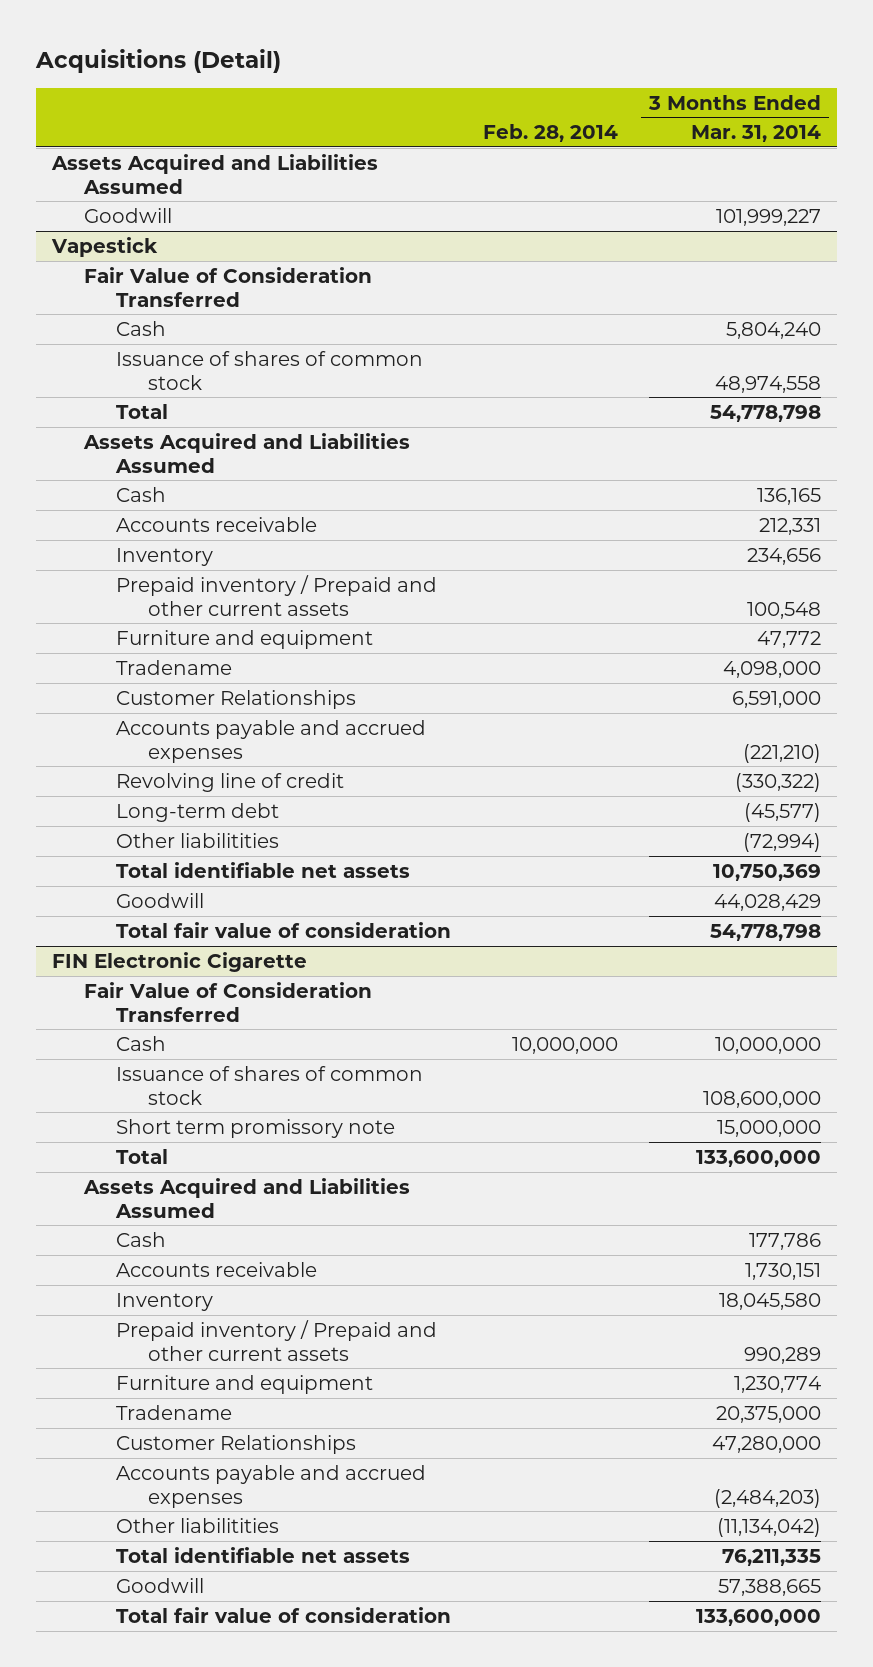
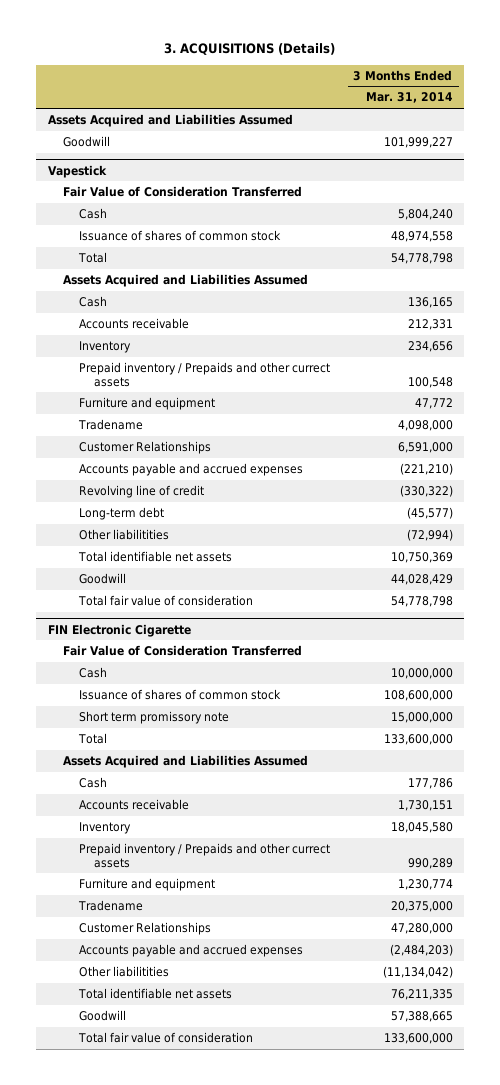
- Acquisitions (Detail)
+ 3. ACQUISITIONS (Details)
- | Feb. 28, 2014 | 3 Months Ended Mar. 31, 2014
+ | 3 Months Ended Mar. 31, 2014
@ Vapestick
- Prepaid inventory / Prepaid and other current assets | | 100,548
+ Prepaid inventory / Prepaids and other currect assets | 100,548
@ FIN Electronic Cigarette
- Prepaid inventory / Prepaid and other current assets | | 990,289
+ Prepaid inventory / Prepaids and other currect assets | 990,289

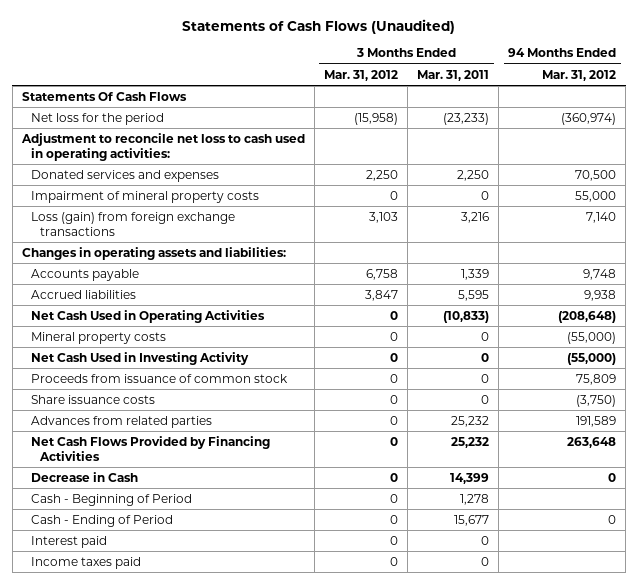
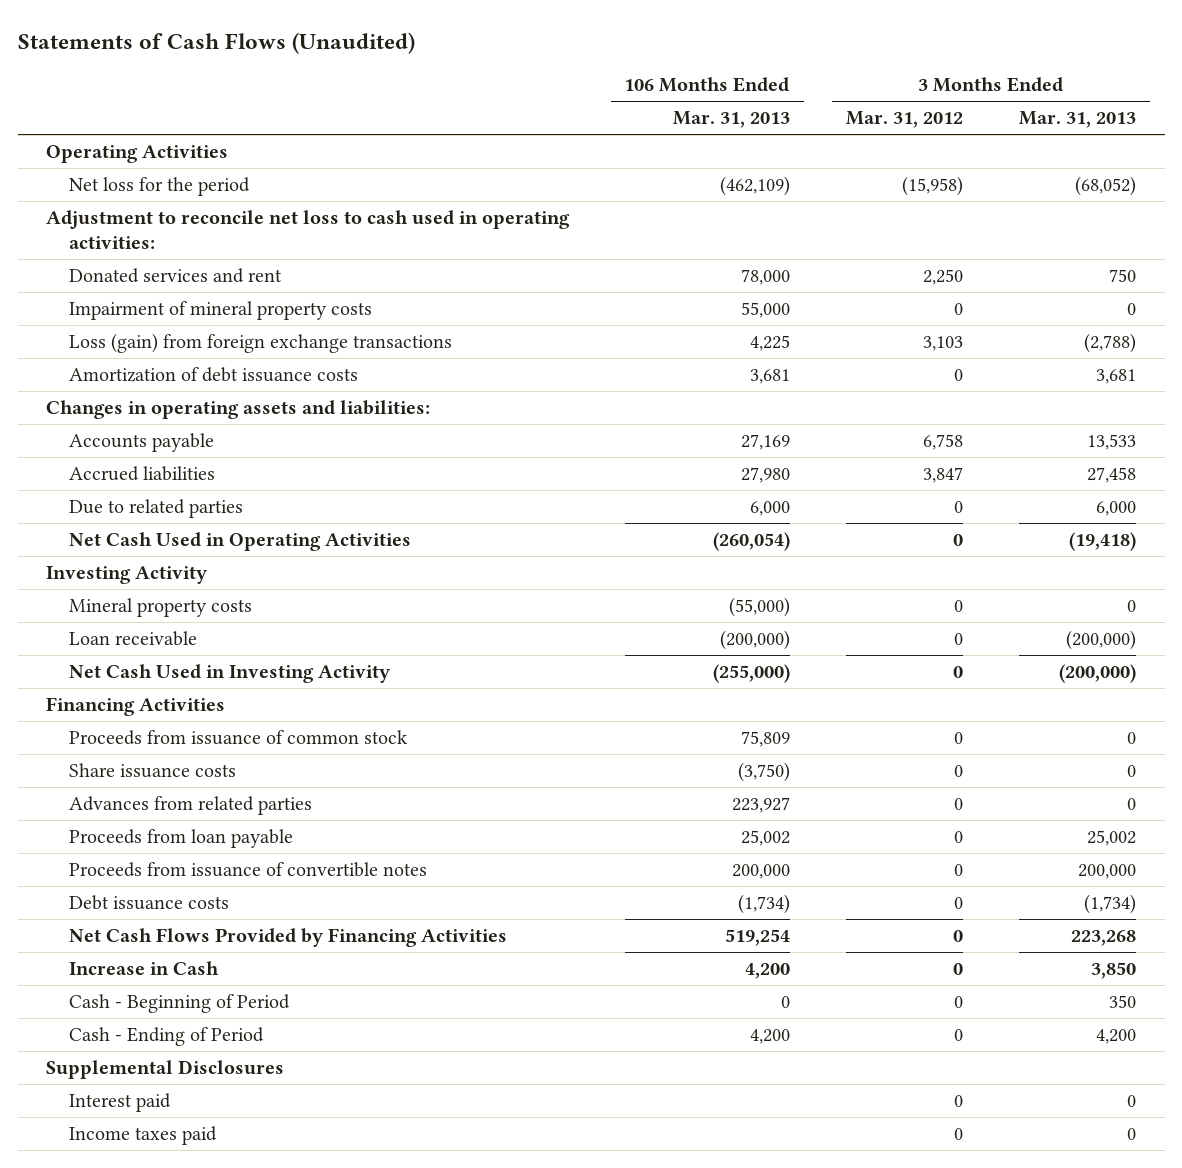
- | 3 Months Ended Mar. 31, 2012 | 3 Months Ended Mar. 31, 2011 | 94 Months Ended Mar. 31, 2012
+ | 106 Months Ended Mar. 31, 2013 | 3 Months Ended Mar. 31, 2012 | 3 Months Ended Mar. 31, 2013
- Statements Of Cash Flows
+ Operating Activities
- Donated services and expenses | 2,250 | 2,250 | 70,500
+ Donated services and rent | 78,000 | 2,250 | 750
+ Amortization of debt issuance costs | 3,681 | 0 | 3,681
+ Due to related parties | 6,000 | 0 | 6,000
+ Investing Activity
+ Loan receivable | (200,000) | 0 | (200,000)
+ Financing Activities
+ Proceeds from loan payable | 25,002 | 0 | 25,002
+ Proceeds from issuance of convertible notes | 200,000 | 0 | 200,000
+ Debt issuance costs | (1,734) | 0 | (1,734)
- Decrease in Cash | 0 | 14,399 | 0
+ Increase in Cash | 4,200 | 0 | 3,850
+ Supplemental Disclosures

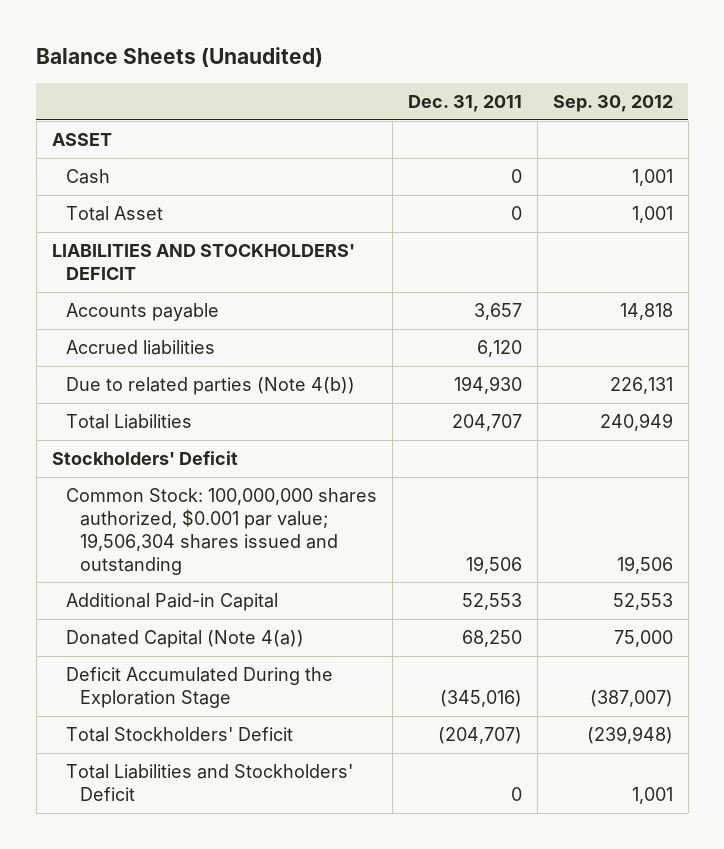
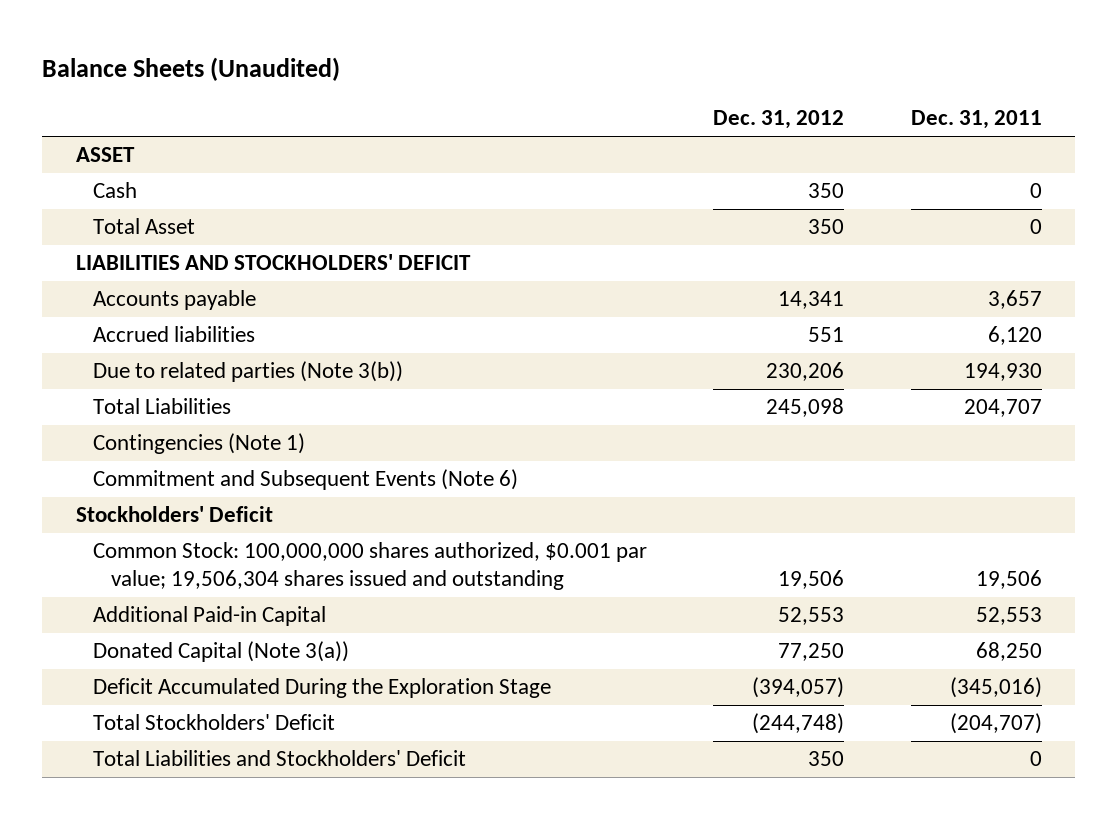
- | Dec. 31, 2011 | Sep. 30, 2012
+ | Dec. 31, 2012 | Dec. 31, 2011
- Due to related parties (Note 4(b)) | 194,930 | 226,131
+ Due to related parties (Note 3(b)) | 230,206 | 194,930
+ Contingencies (Note 1)
+ Commitment and Subsequent Events (Note 6)
- Donated Capital (Note 4(a)) | 68,250 | 75,000
+ Donated Capital (Note 3(a)) | 77,250 | 68,250

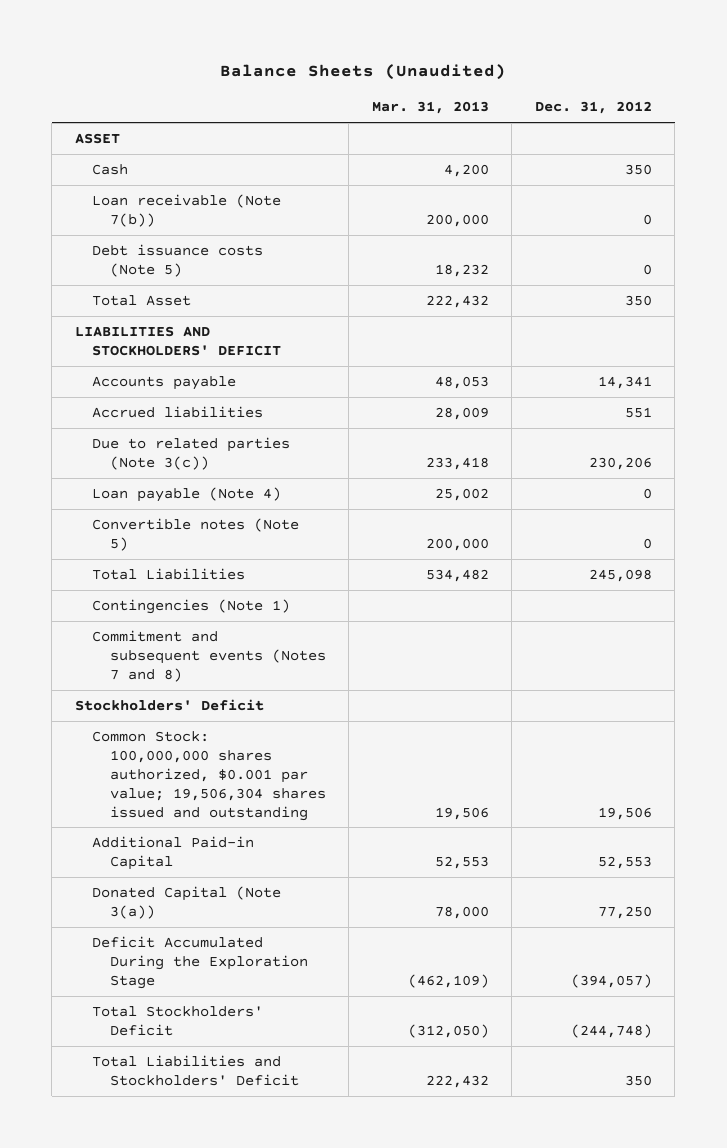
- | Dec. 31, 2012 | Dec. 31, 2011
+ | Mar. 31, 2013 | Dec. 31, 2012
+ Loan receivable (Note 7(b)) | 200,000 | 0
+ Debt issuance costs (Note 5) | 18,232 | 0
- Due to related parties (Note 3(b)) | 230,206 | 194,930
+ Due to related parties (Note 3(c)) | 233,418 | 230,206
+ Loan payable (Note 4) | 25,002 | 0
+ Convertible notes (Note 5) | 200,000 | 0
- Commitment and Subsequent Events (Note 6)
+ Commitment and subsequent events (Notes 7 and 8)

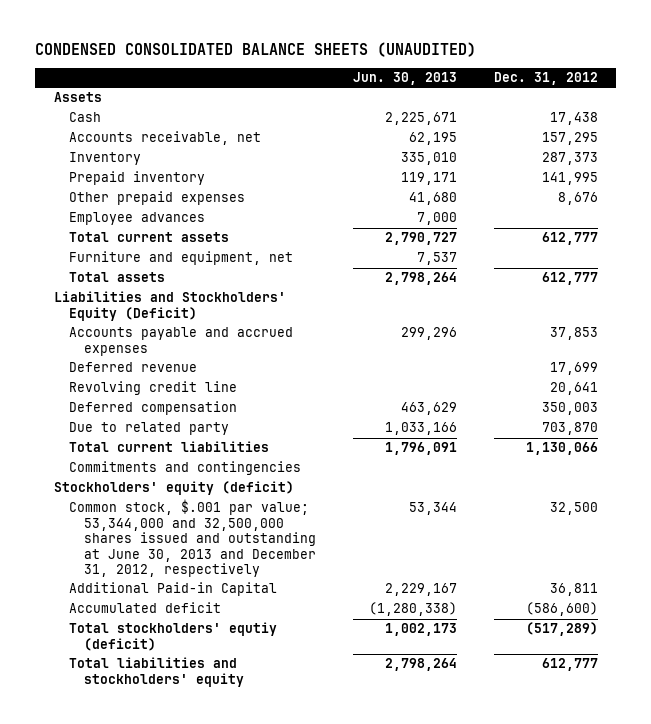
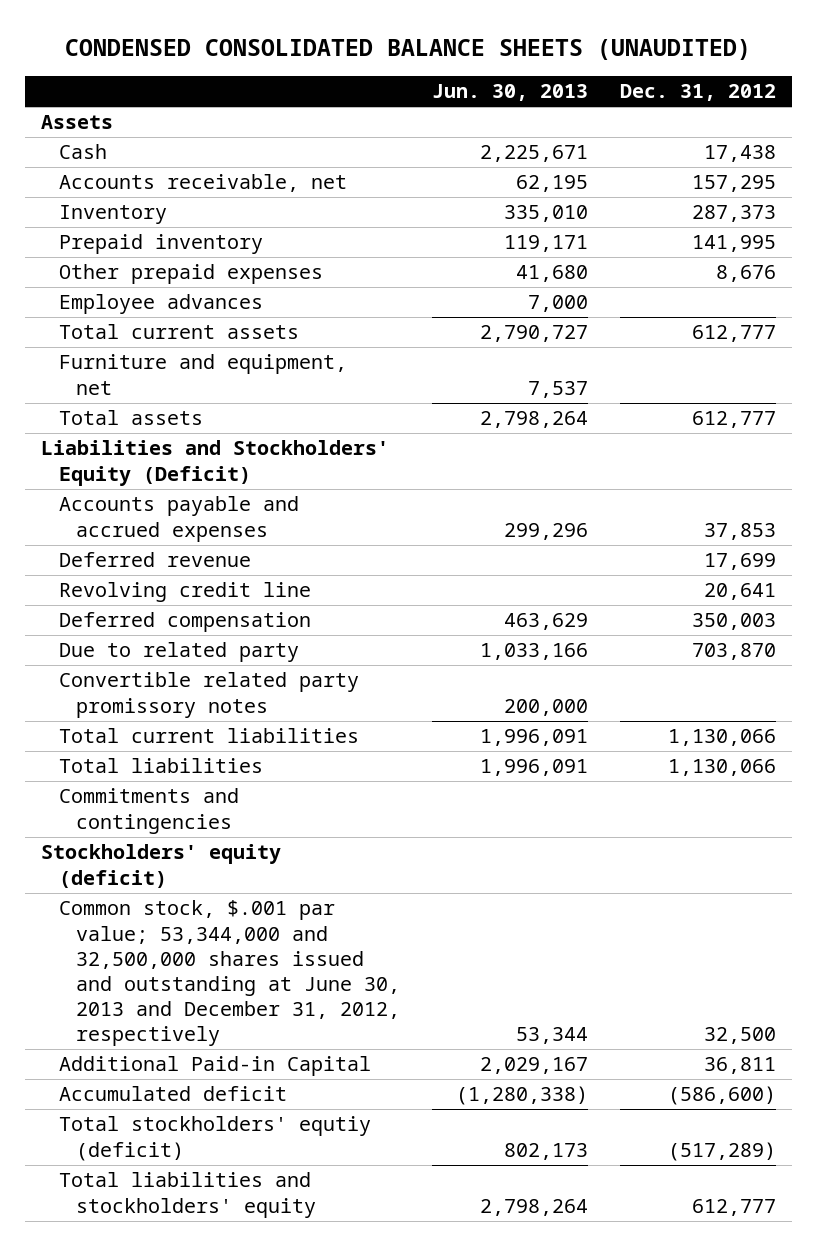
- Total current liabilities | 1,796,091 | 1,130,066
+ Convertible related party promissory notes | 200,000 |
+ Total current liabilities | 1,996,091 | 1,130,066
+ Total liabilities | 1,996,091 | 1,130,066
- Additional Paid-in Capital | 2,229,167 | 36,811
+ Additional Paid-in Capital | 2,029,167 | 36,811
- Total stockholders' equtiy (deficit) | 1,002,173 | (517,289)
+ Total stockholders' equtiy (deficit) | 802,173 | (517,289)

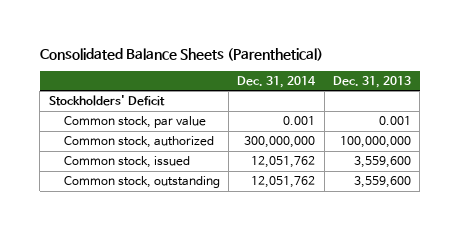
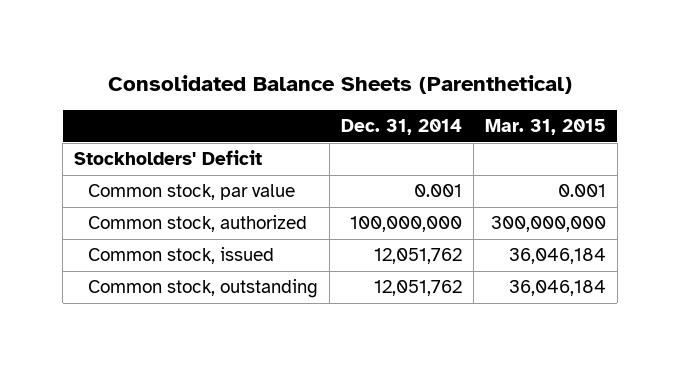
- | Dec. 31, 2014 | Dec. 31, 2013
+ | Dec. 31, 2014 | Mar. 31, 2015
- Common stock, authorized | 300,000,000 | 100,000,000
+ Common stock, authorized | 100,000,000 | 300,000,000

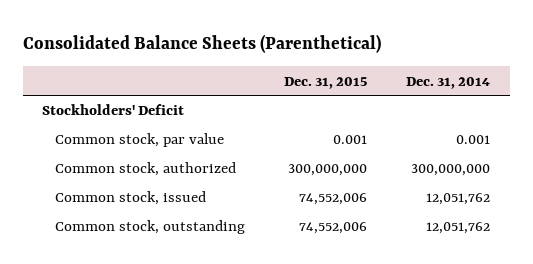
- | Dec. 31, 2014 | Mar. 31, 2015
+ | Dec. 31, 2015 | Dec. 31, 2014
- Common stock, authorized | 100,000,000 | 300,000,000
+ Common stock, authorized | 300,000,000 | 300,000,000

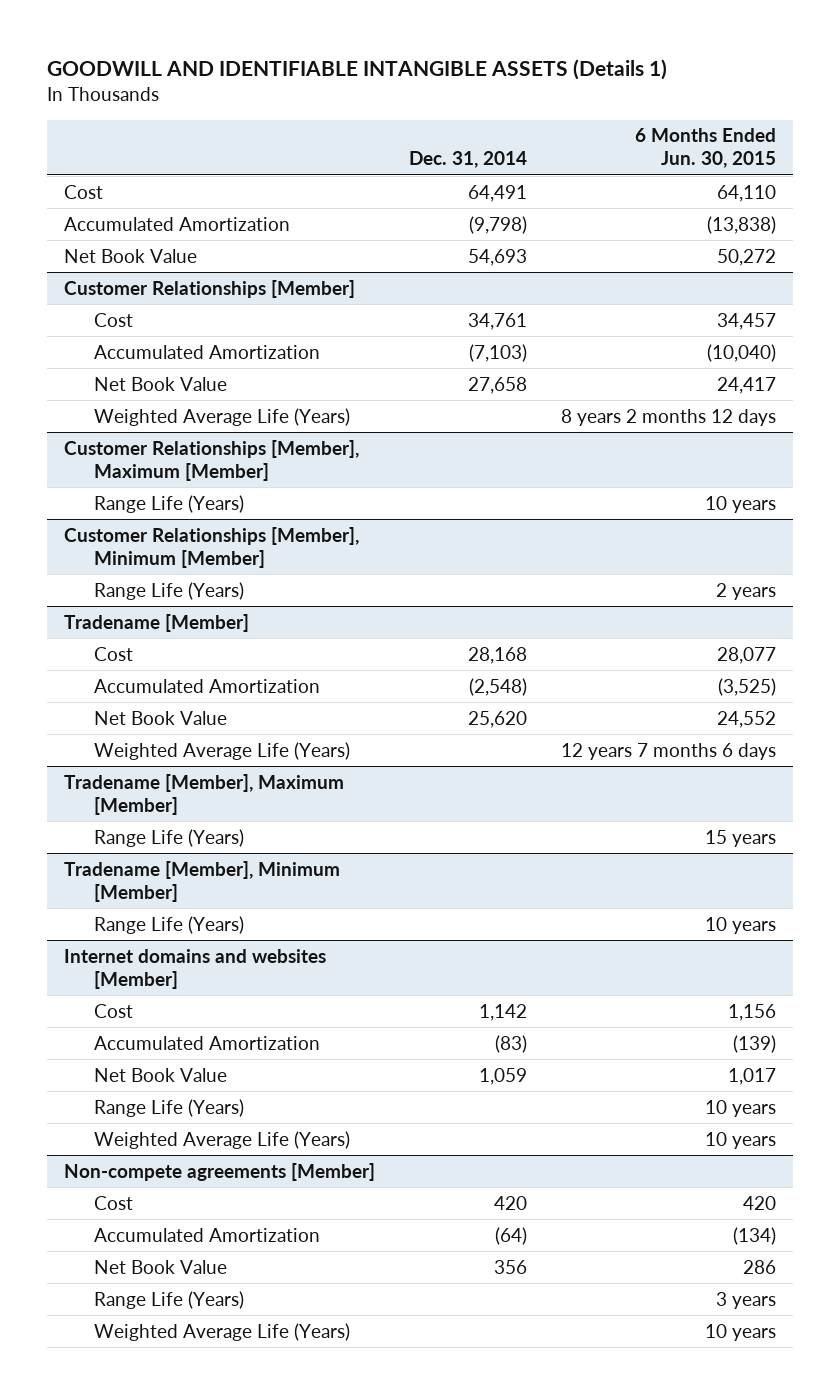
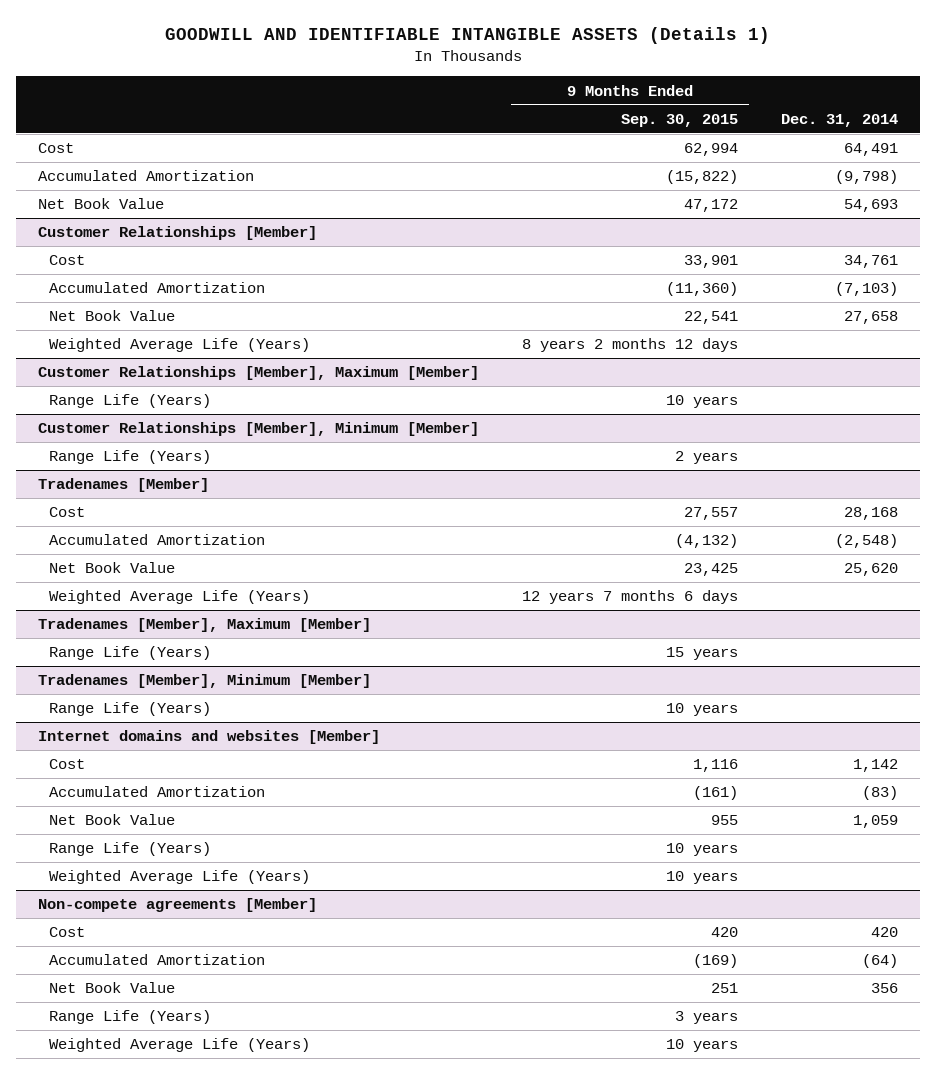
- | Dec. 31, 2014 | 6 Months Ended Jun. 30, 2015
+ | 9 Months Ended Sep. 30, 2015 | Dec. 31, 2014
- Tradename [Member]
+ Tradenames [Member]
- Tradename [Member], Maximum [Member]
+ Tradenames [Member], Maximum [Member]
- Tradename [Member], Minimum [Member]
+ Tradenames [Member], Minimum [Member]

